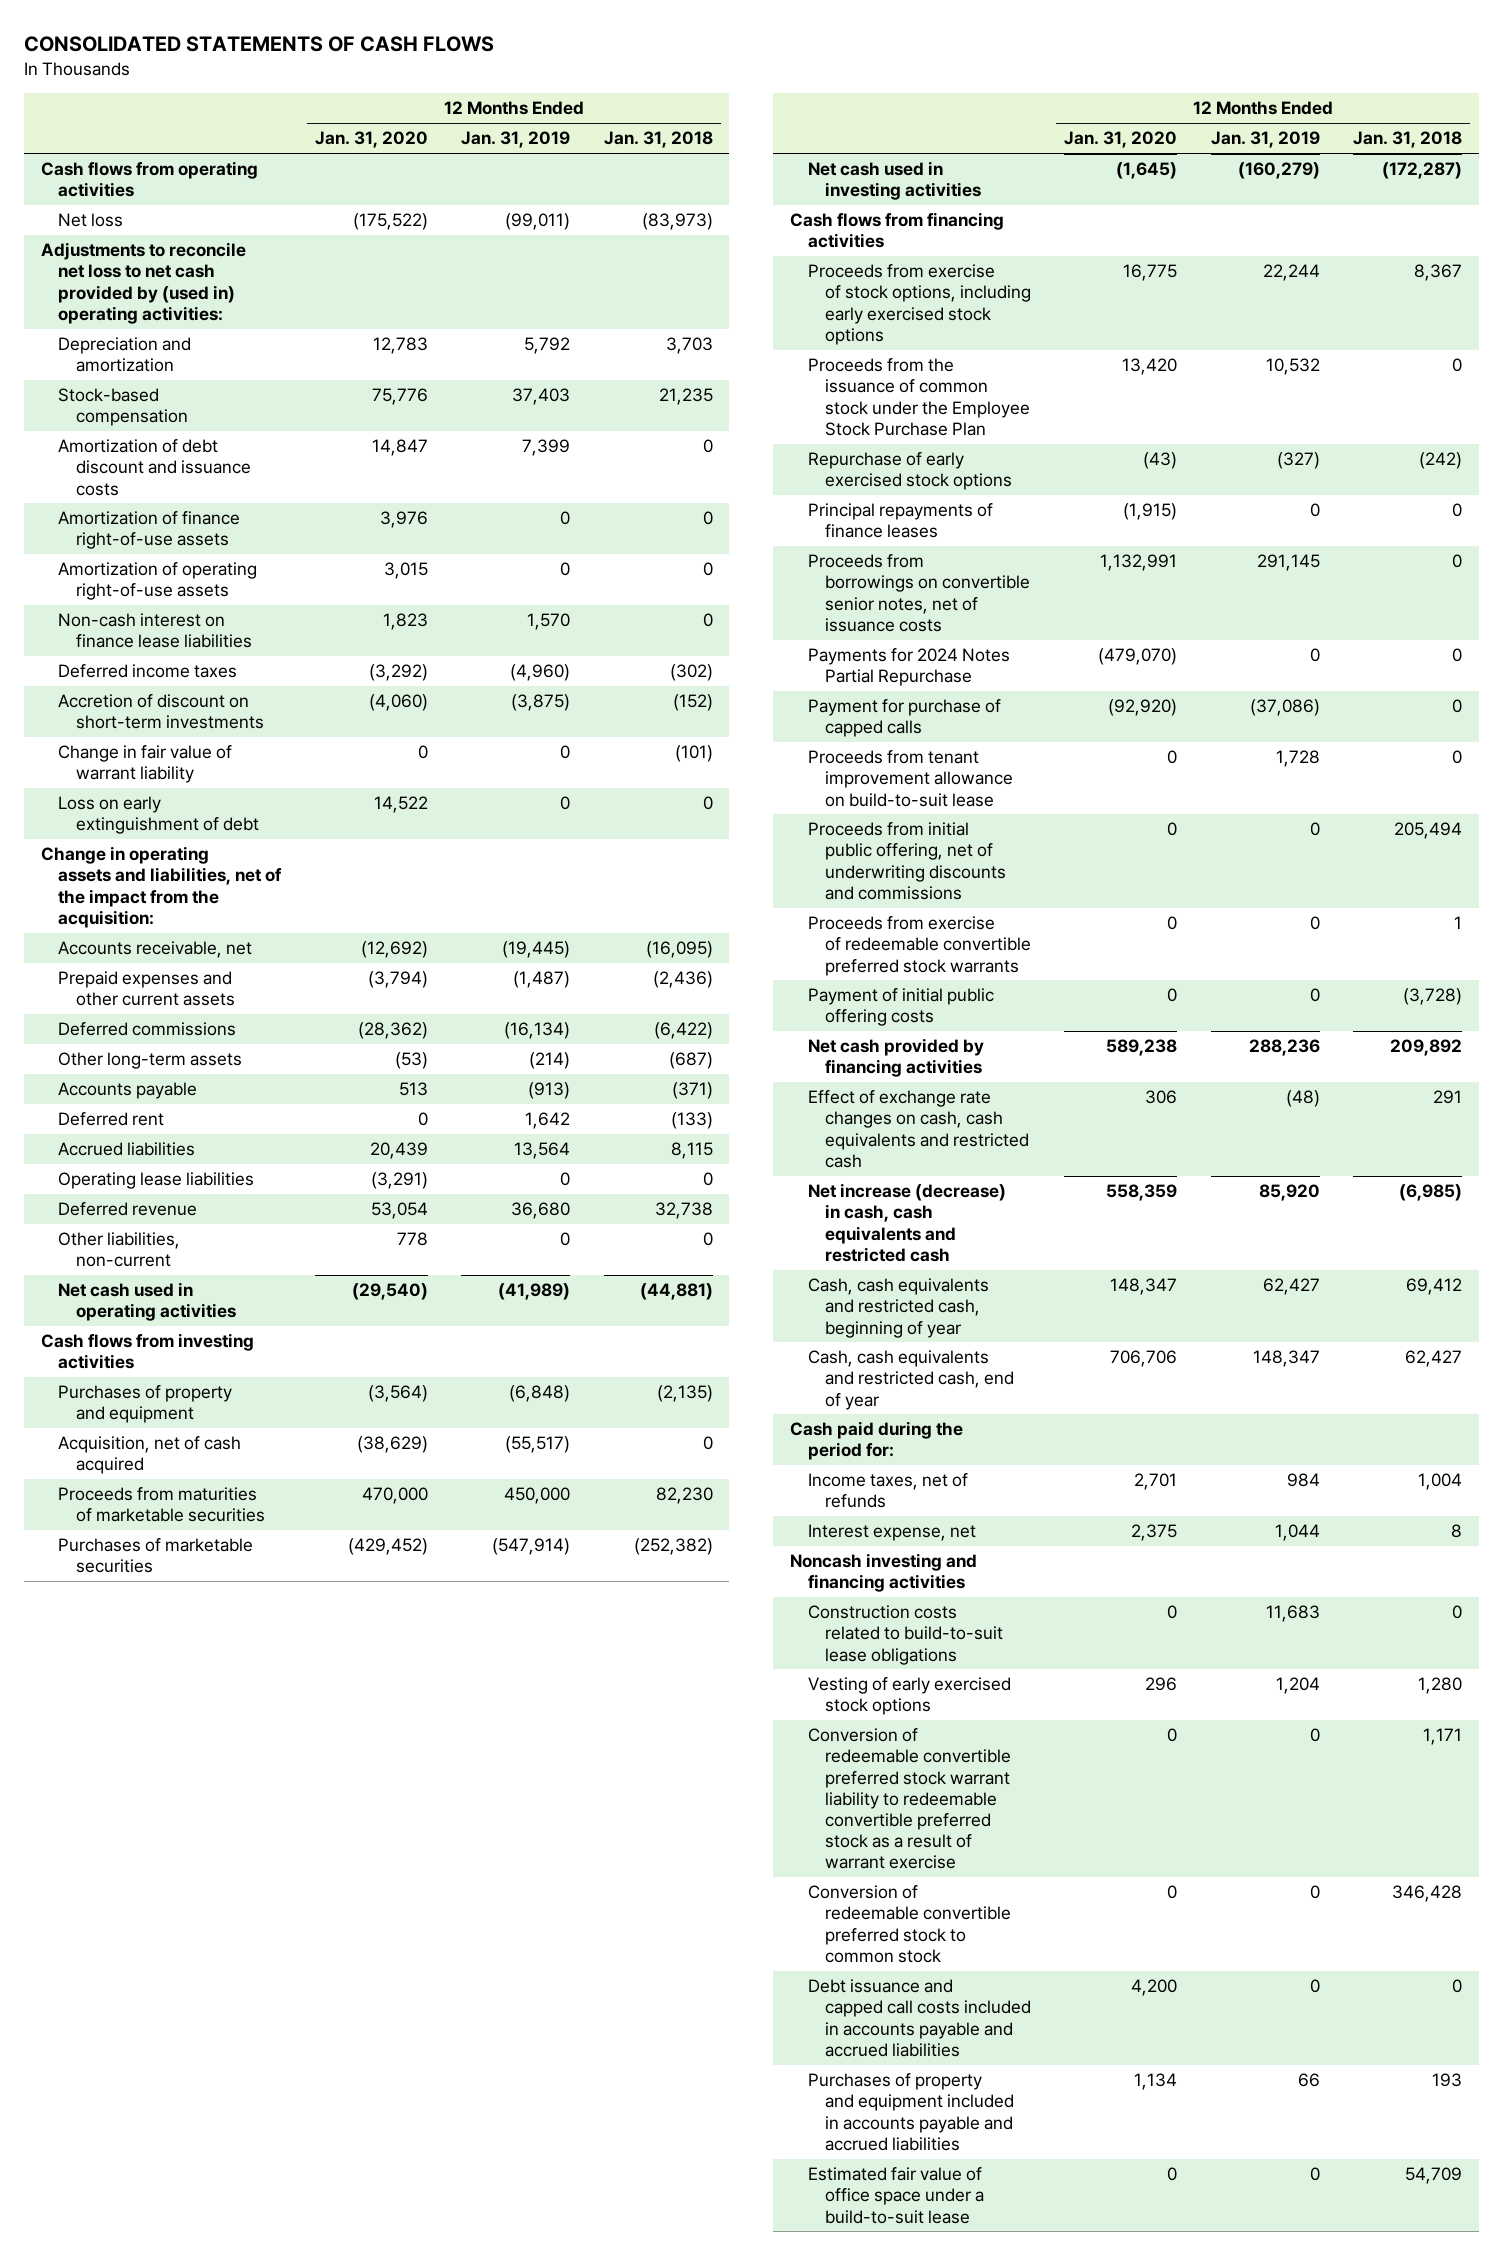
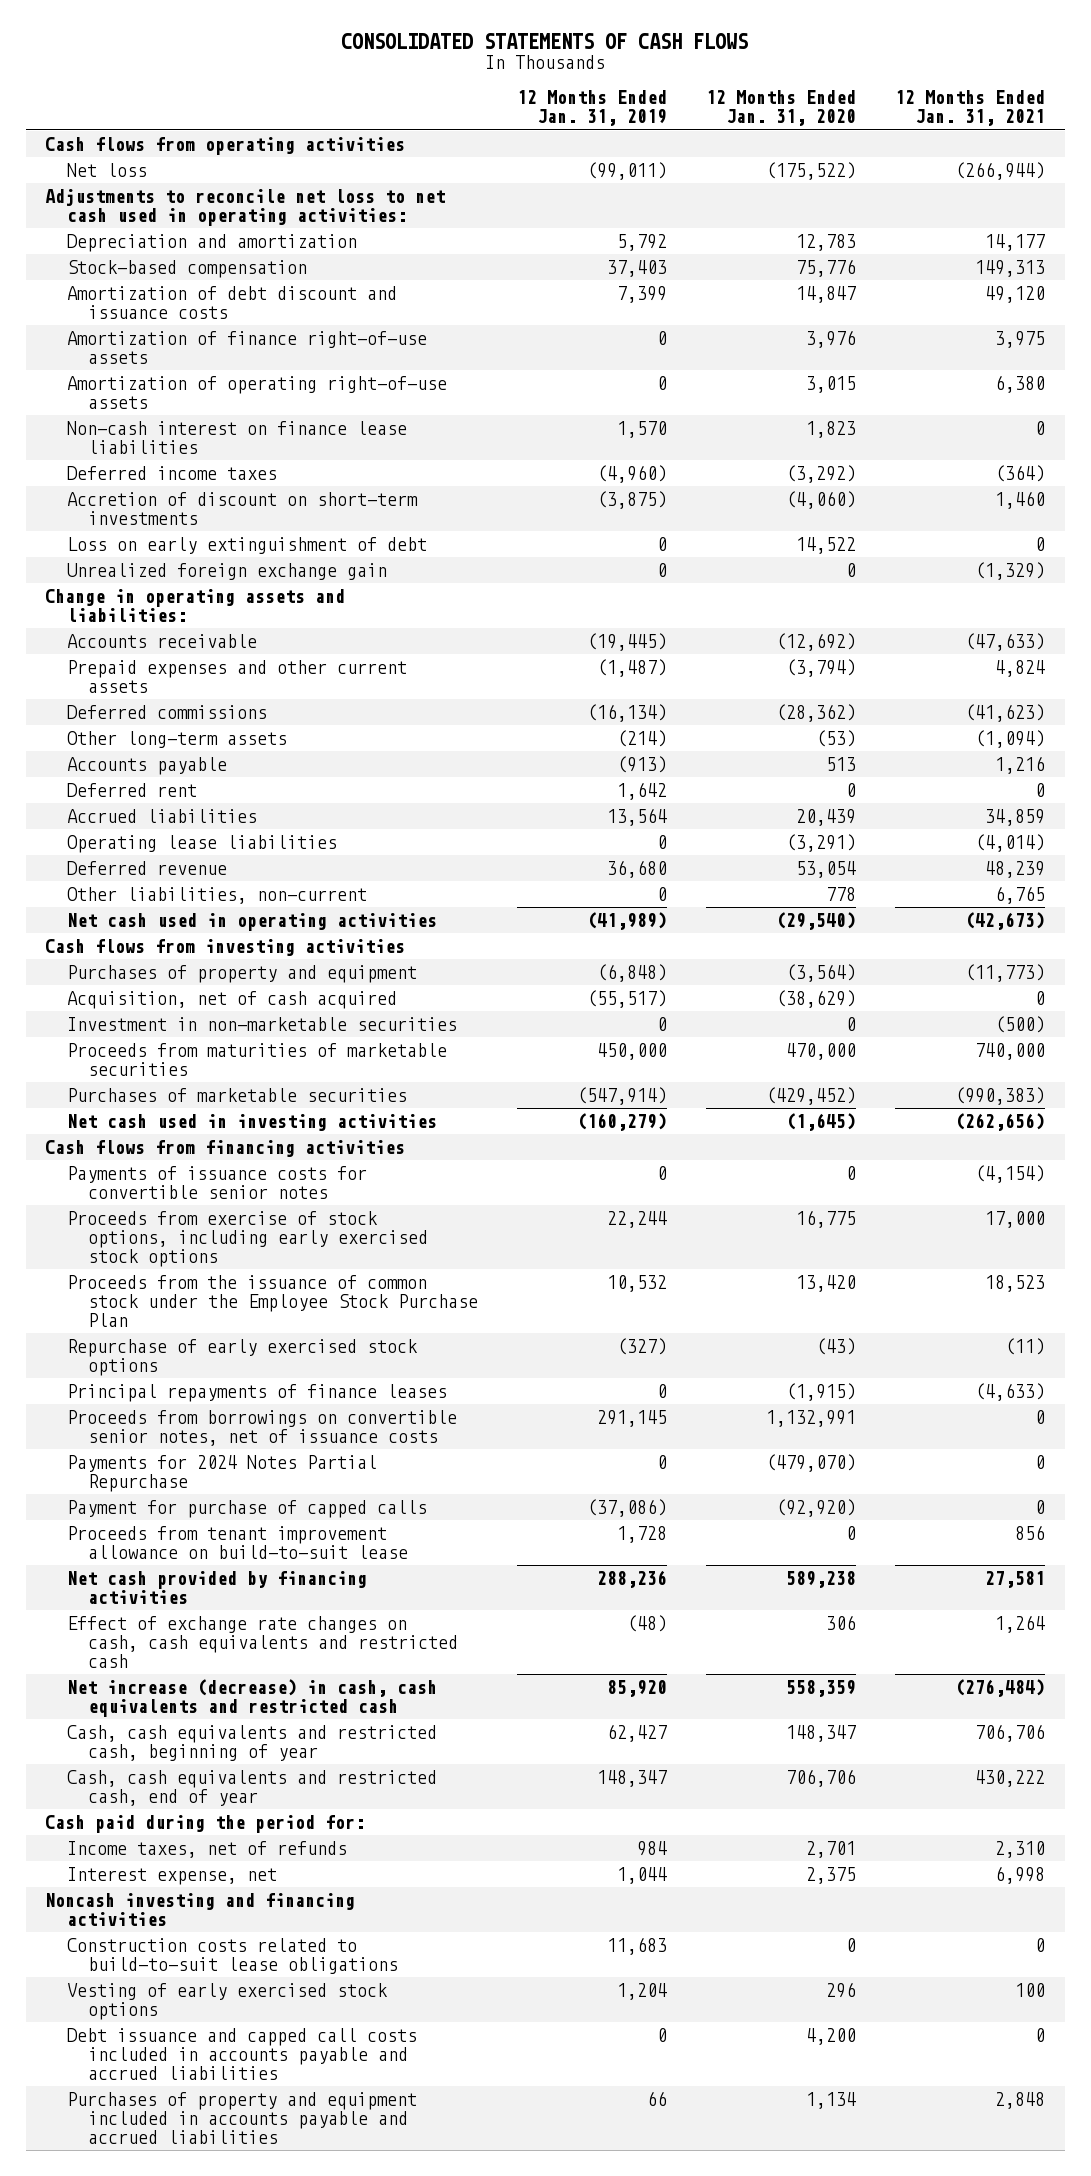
- | 12 Months Ended Jan. 31, 2020 | 12 Months Ended Jan. 31, 2019 | 12 Months Ended Jan. 31, 2018
+ | 12 Months Ended Jan. 31, 2019 | 12 Months Ended Jan. 31, 2020 | 12 Months Ended Jan. 31, 2021
- Adjustments to reconcile net loss to net cash provided by (used in) operating activities:
+ Adjustments to reconcile net loss to net cash used in operating activities:
- Change in fair value of warrant liability | 0 | 0 | (101)
- Change in operating assets and liabilities, net of the impact from the acquisition:
- Accounts receivable, net | (12,692) | (19,445) | (16,095)
+ Unrealized foreign exchange gain | 0 | 0 | (1,329)
+ Change in operating assets and liabilities:
+ Accounts receivable | (19,445) | (12,692) | (47,633)
+ Investment in non-marketable securities | 0 | 0 | (500)
+ Payments of issuance costs for convertible senior notes | 0 | 0 | (4,154)
- Proceeds from initial public offering, net of underwriting discounts and commissions | 0 | 0 | 205,494
- Proceeds from exercise of redeemable convertible preferred stock warrants | 0 | 0 | 1
- Payment of initial public offering costs | 0 | 0 | (3,728)
- Conversion of redeemable convertible preferred stock warrant liability to redeemable convertible preferred stock as a result of warrant exercise | 0 | 0 | 1,171
- Conversion of redeemable convertible preferred stock to common stock | 0 | 0 | 346,428
- Estimated fair value of office space under a build-to-suit lease | 0 | 0 | 54,709

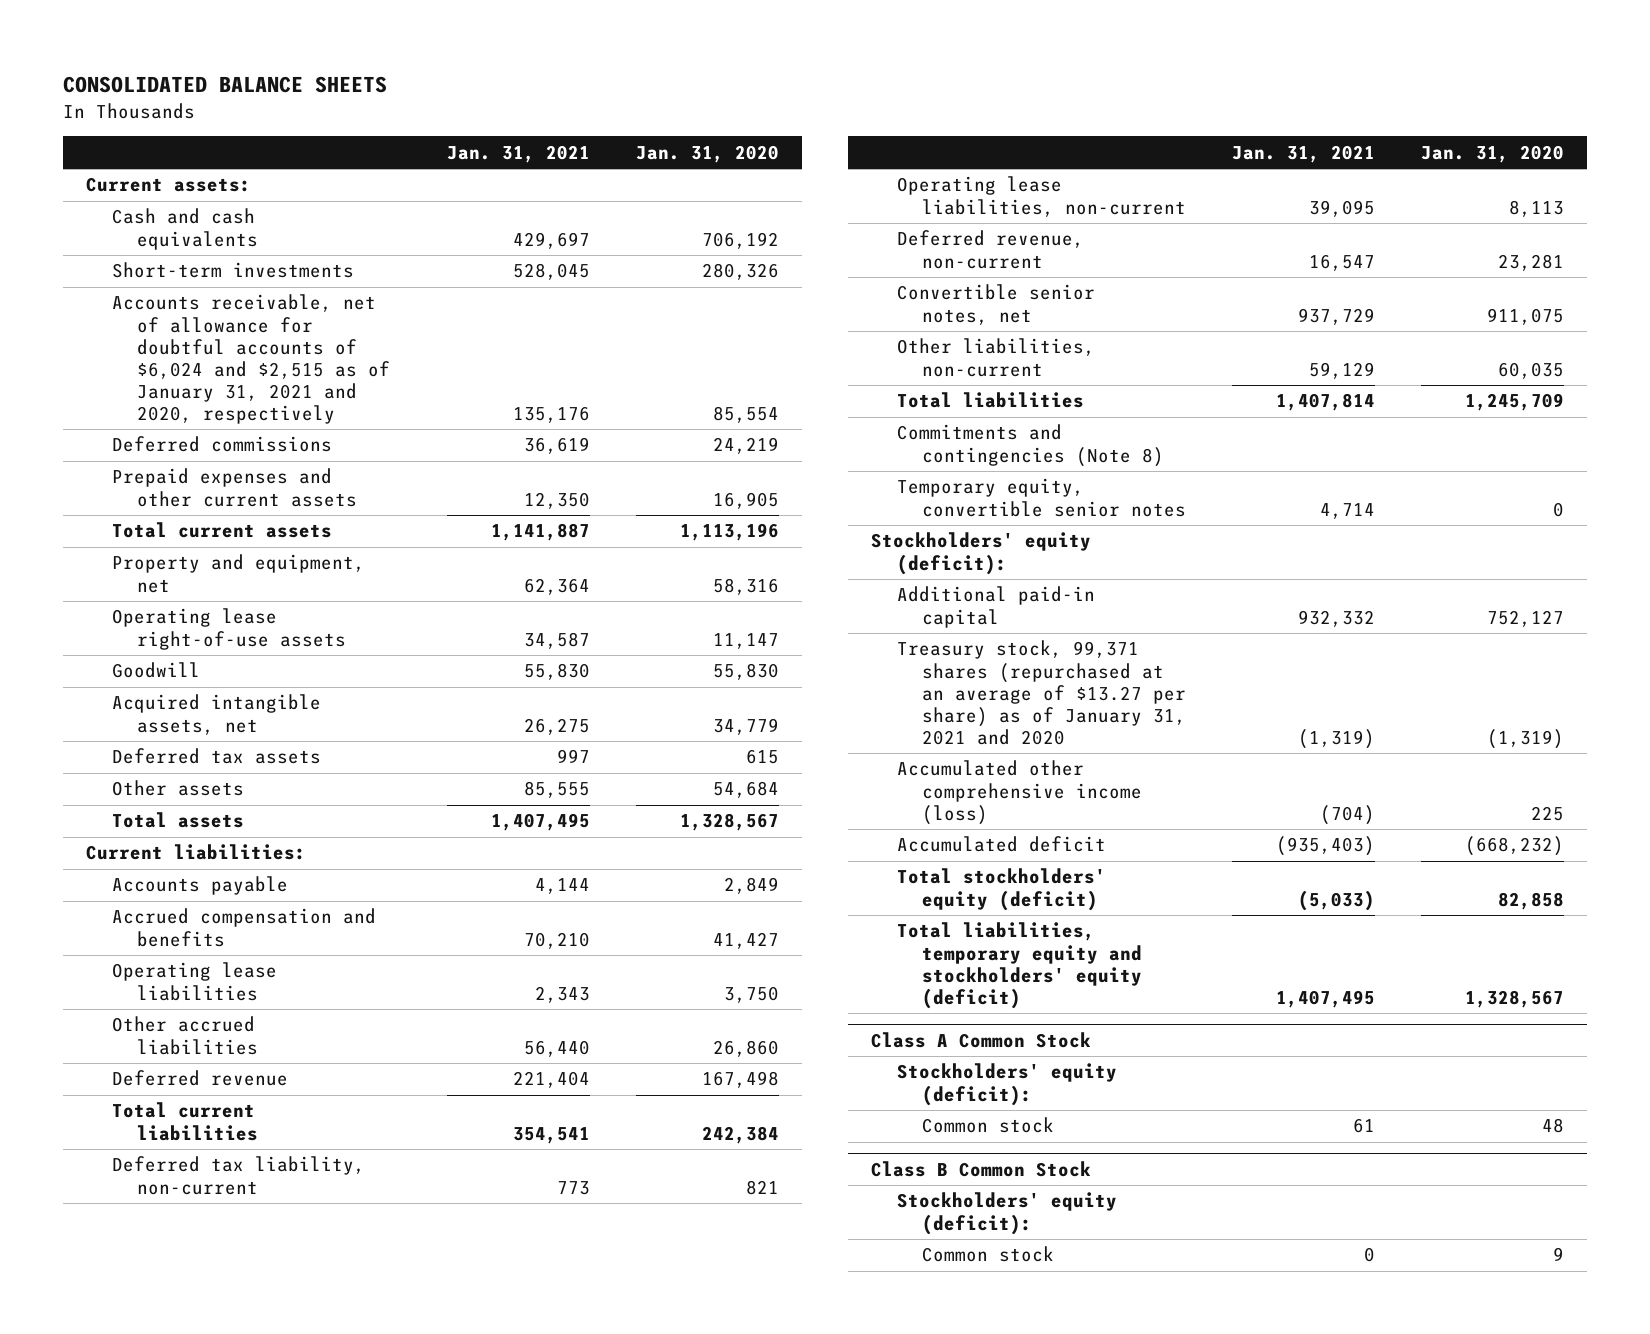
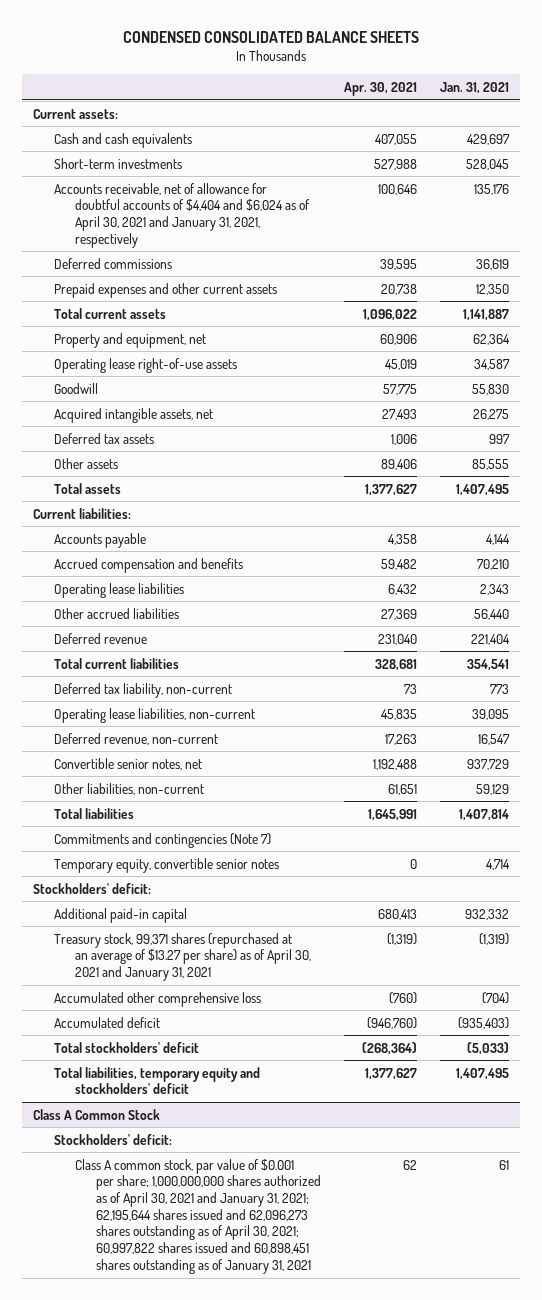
- CONSOLIDATED BALANCE SHEETS
+ CONDENSED CONSOLIDATED BALANCE SHEETS
- | Jan. 31, 2021 | Jan. 31, 2020
+ | Apr. 30, 2021 | Jan. 31, 2021
- Accounts receivable, net of allowance for doubtful accounts of $6,024 and $2,515 as of January 31, 2021 and 2020, respectively | 135,176 | 85,554
+ Accounts receivable, net of allowance for doubtful accounts of $4,404 and $6,024 as of April 30, 2021 and January 31, 2021, respectively | 100,646 | 135,176
- Commitments and contingencies (Note 8)
+ Commitments and contingencies (Note 7)
- Stockholders' equity (deficit):
+ Stockholders' deficit:
- Treasury stock, 99,371 shares (repurchased at an average of $13.27 per share) as of January 31, 2021 and 2020 | (1,319) | (1,319)
- Accumulated other comprehensive income (loss) | (704) | 225
+ Treasury stock, 99,371 shares (repurchased at an average of $13.27 per share) as of April 30, 2021 and January 31, 2021 | (1,319) | (1,319)
+ Accumulated other comprehensive loss | (760) | (704)
- Total stockholders' equity (deficit) | (5,033) | 82,858
- Total liabilities, temporary equity and stockholders' equity (deficit) | 1,407,495 | 1,328,567
+ Total stockholders' deficit | (268,364) | (5,033)
+ Total liabilities, temporary equity and stockholders' deficit | 1,377,627 | 1,407,495
@ Class A Common Stock
- Stockholders' equity (deficit):
- Common stock | 61 | 48
- Class B Common Stock
- Stockholders' equity (deficit):
- Common stock | 0 | 9
@ Class A Common Stock
+ Stockholders' deficit:
+ Class A common stock, par value of $0.001 per share; 1,000,000,000 shares authorized as of April 30, 2021 and January 31, 2021; 62,195,644 shares issued and 62,096,273 shares outstanding as of April 30, 2021; 60,997,822 shares issued and 60,898,451 shares outstanding as of January 31, 2021 | 62 | 61

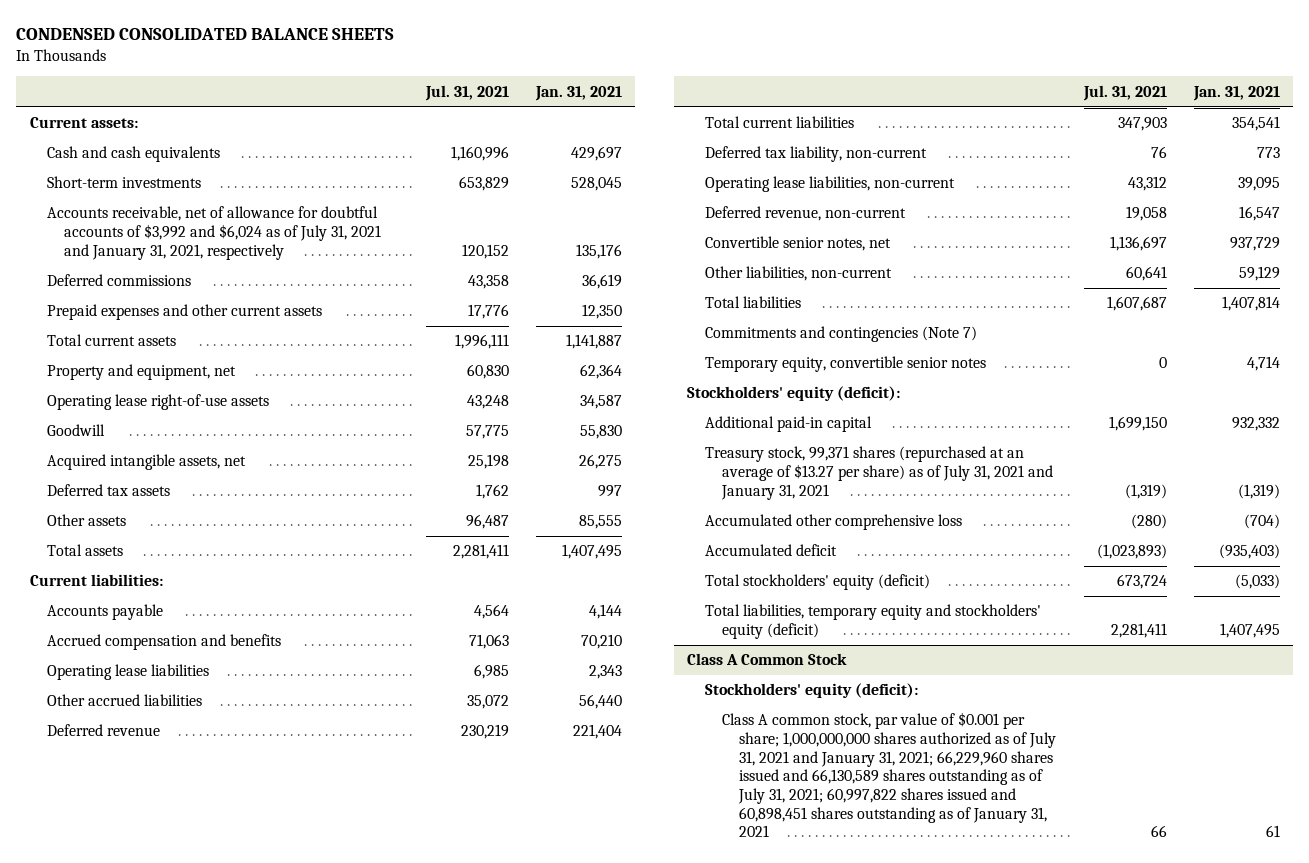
- | Apr. 30, 2021 | Jan. 31, 2021
+ | Jul. 31, 2021 | Jan. 31, 2021
- Accounts receivable, net of allowance for doubtful accounts of $4,404 and $6,024 as of April 30, 2021 and January 31, 2021, respectively | 100,646 | 135,176
+ Accounts receivable, net of allowance for doubtful accounts of $3,992 and $6,024 as of July 31, 2021 and January 31, 2021, respectively | 120,152 | 135,176
- Stockholders' deficit:
+ Stockholders' equity (deficit):
- Treasury stock, 99,371 shares (repurchased at an average of $13.27 per share) as of April 30, 2021 and January 31, 2021 | (1,319) | (1,319)
+ Treasury stock, 99,371 shares (repurchased at an average of $13.27 per share) as of July 31, 2021 and January 31, 2021 | (1,319) | (1,319)
- Total stockholders' deficit | (268,364) | (5,033)
- Total liabilities, temporary equity and stockholders' deficit | 1,377,627 | 1,407,495
+ Total stockholders' equity (deficit) | 673,724 | (5,033)
+ Total liabilities, temporary equity and stockholders' equity (deficit) | 2,281,411 | 1,407,495
@ Class A Common Stock
- Stockholders' deficit:
- Class A common stock, par value of $0.001 per share; 1,000,000,000 shares authorized as of April 30, 2021 and January 31, 2021; 62,195,644 shares issued and 62,096,273 shares outstanding as of April 30, 2021; 60,997,822 shares issued and 60,898,451 shares outstanding as of January 31, 2021 | 62 | 61
+ Stockholders' equity (deficit):
+ Class A common stock, par value of $0.001 per share; 1,000,000,000 shares authorized as of July 31, 2021 and January 31, 2021; 66,229,960 shares issued and 66,130,589 shares outstanding as of July 31, 2021; 60,997,822 shares issued and 60,898,451 shares outstanding as of January 31, 2021 | 66 | 61

